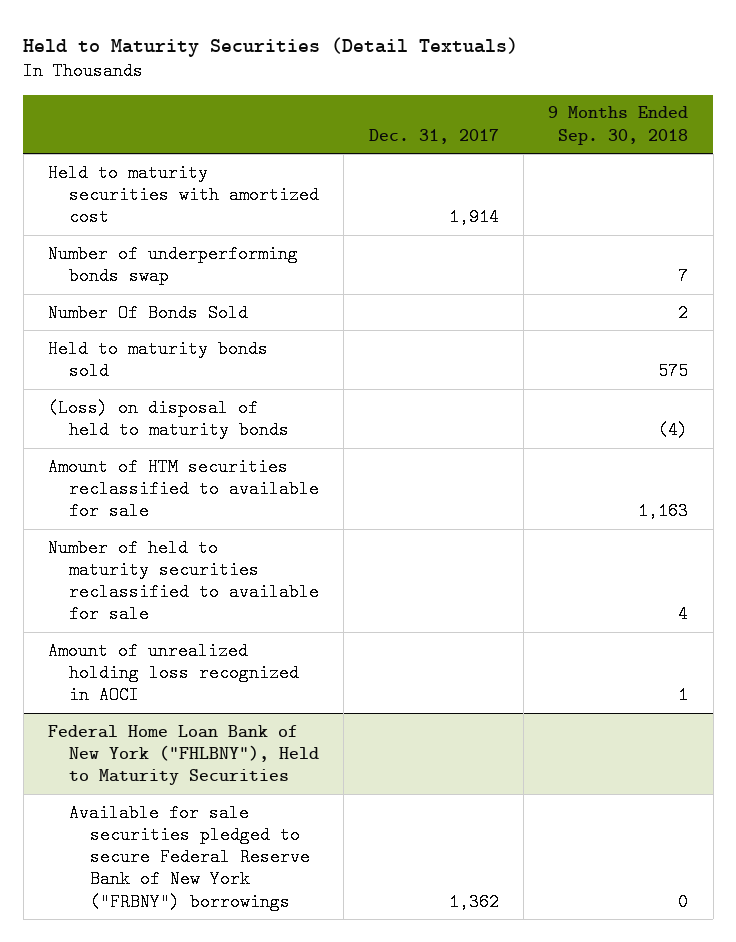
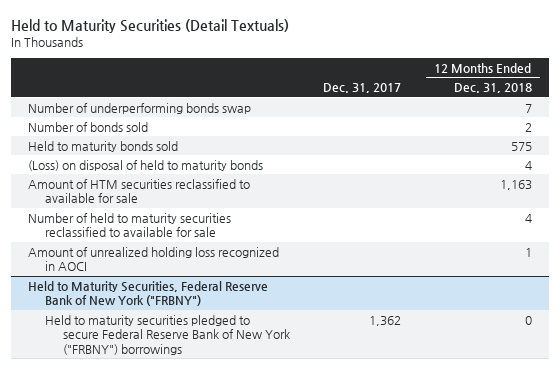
- | Dec. 31, 2017 | 9 Months Ended Sep. 30, 2018
+ | Dec. 31, 2017 | 12 Months Ended Dec. 31, 2018
- Held to maturity securities with amortized cost | 1,914 |
- Number Of Bonds Sold | | 2
+ Number of bonds sold | | 2
- Federal Home Loan Bank of New York ("FHLBNY"), Held to Maturity Securities
- Available for sale securities pledged to secure Federal Reserve Bank of New York ("FRBNY") borrowings | 1,362 | 0
+ Held to Maturity Securities, Federal Reserve Bank of New York ("FRBNY")
+ Held to maturity securities pledged to secure Federal Reserve Bank of New York ("FRBNY") borrowings | 1,362 | 0

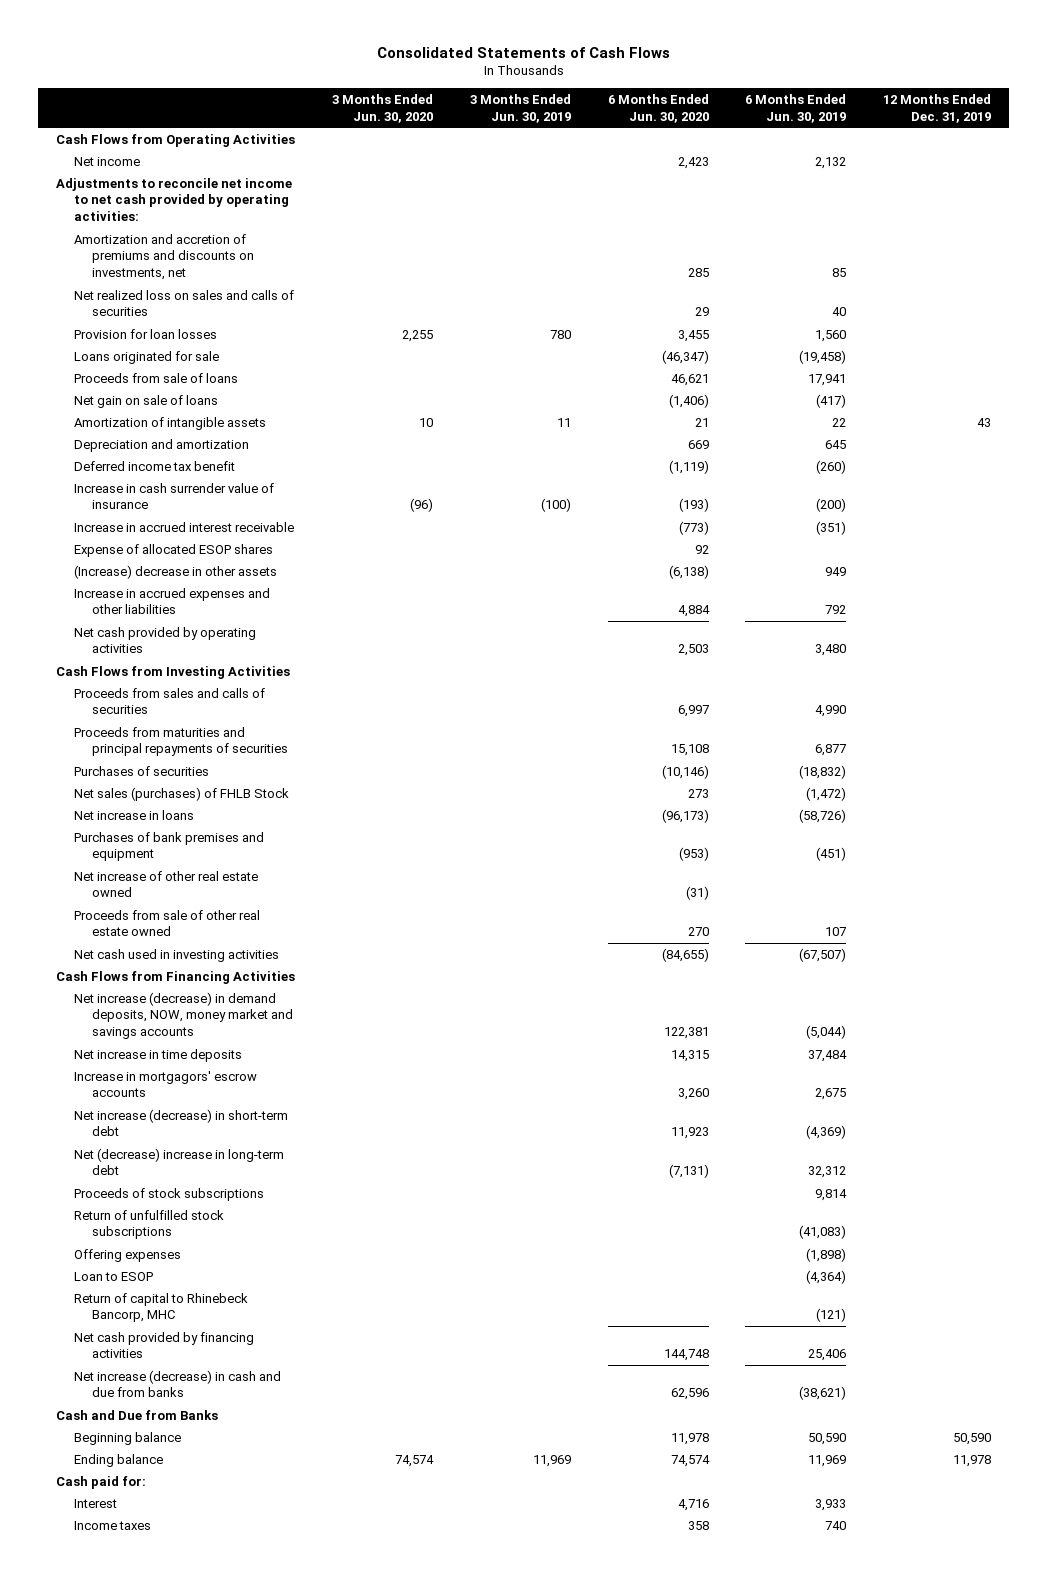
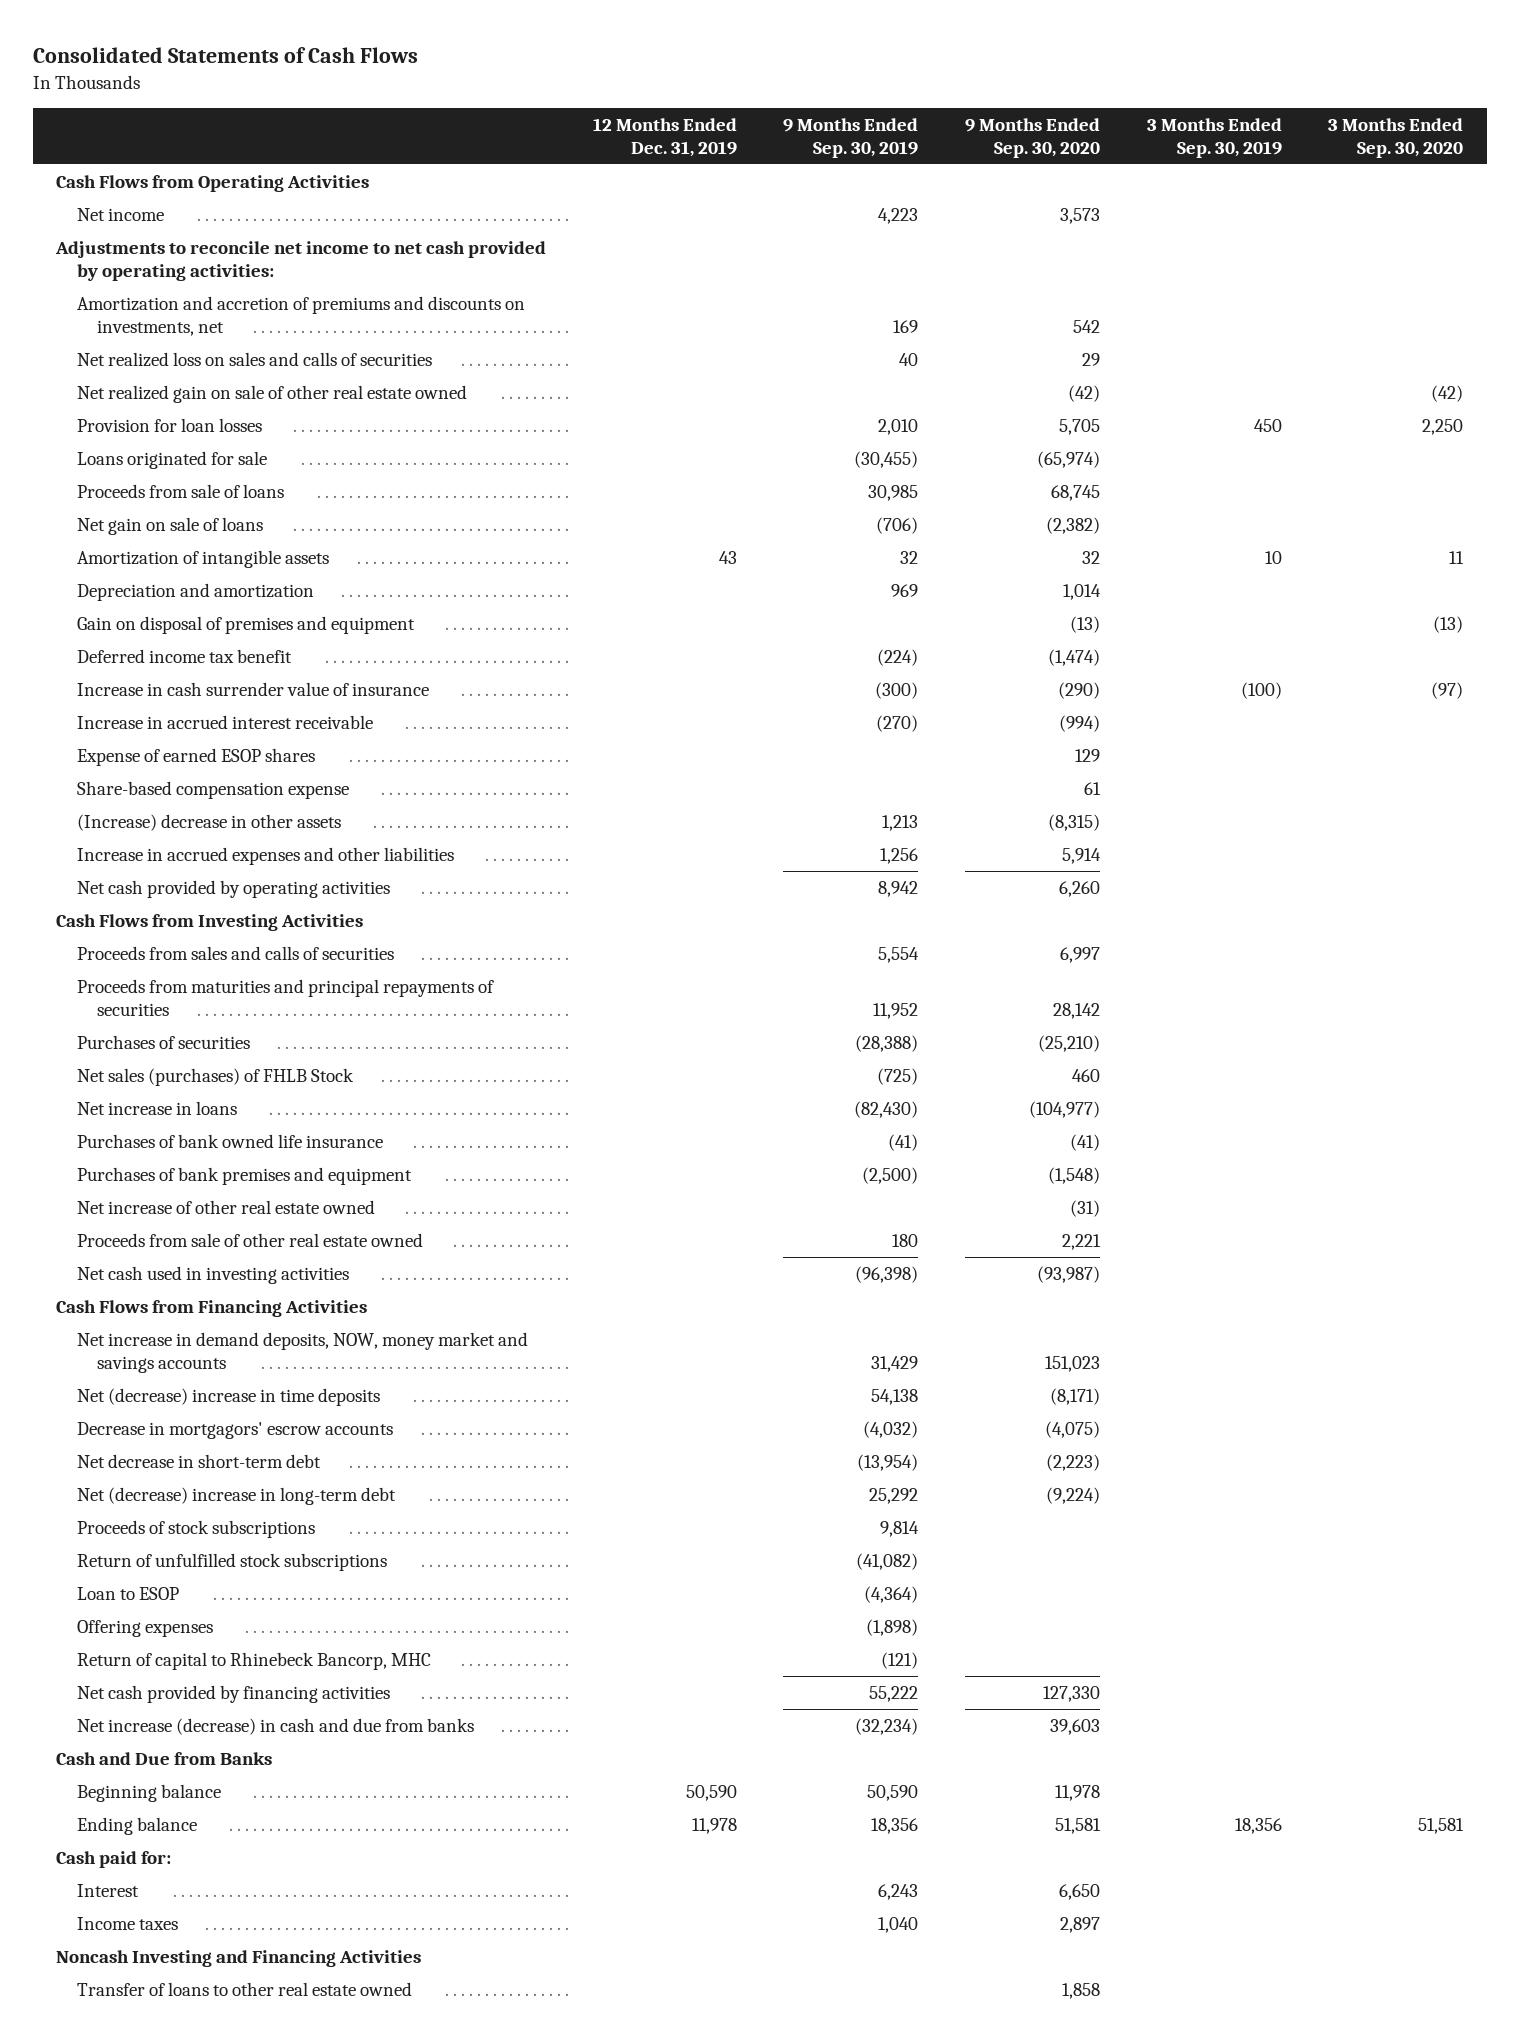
- | 3 Months Ended Jun. 30, 2020 | 3 Months Ended Jun. 30, 2019 | 6 Months Ended Jun. 30, 2020 | 6 Months Ended Jun. 30, 2019 | 12 Months Ended Dec. 31, 2019
+ | 12 Months Ended Dec. 31, 2019 | 9 Months Ended Sep. 30, 2019 | 9 Months Ended Sep. 30, 2020 | 3 Months Ended Sep. 30, 2019 | 3 Months Ended Sep. 30, 2020
+ Net realized gain on sale of other real estate owned | | | (42) | | (42)
+ Gain on disposal of premises and equipment | | | (13) | | (13)
- Expense of allocated ESOP shares | | | 92 | |
+ Expense of earned ESOP shares | | | 129 | |
+ Share-based compensation expense | | | 61 | |
+ Purchases of bank owned life insurance | | (41) | (41) | |
- Net increase (decrease) in demand deposits, NOW, money market and savings accounts | | | 122,381 | (5,044) |
- Net increase in time deposits | | | 14,315 | 37,484 |
- Increase in mortgagors' escrow accounts | | | 3,260 | 2,675 |
- Net increase (decrease) in short-term debt | | | 11,923 | (4,369) |
+ Net increase in demand deposits, NOW, money market and savings accounts | | 31,429 | 151,023 | |
+ Net (decrease) increase in time deposits | | 54,138 | (8,171) | |
+ Decrease in mortgagors' escrow accounts | | (4,032) | (4,075) | |
+ Net decrease in short-term debt | | (13,954) | (2,223) | |
moved down: Offering expenses | | (1,898) | | |
+ Noncash Investing and Financing Activities
+ Transfer of loans to other real estate owned | | | 1,858 | |

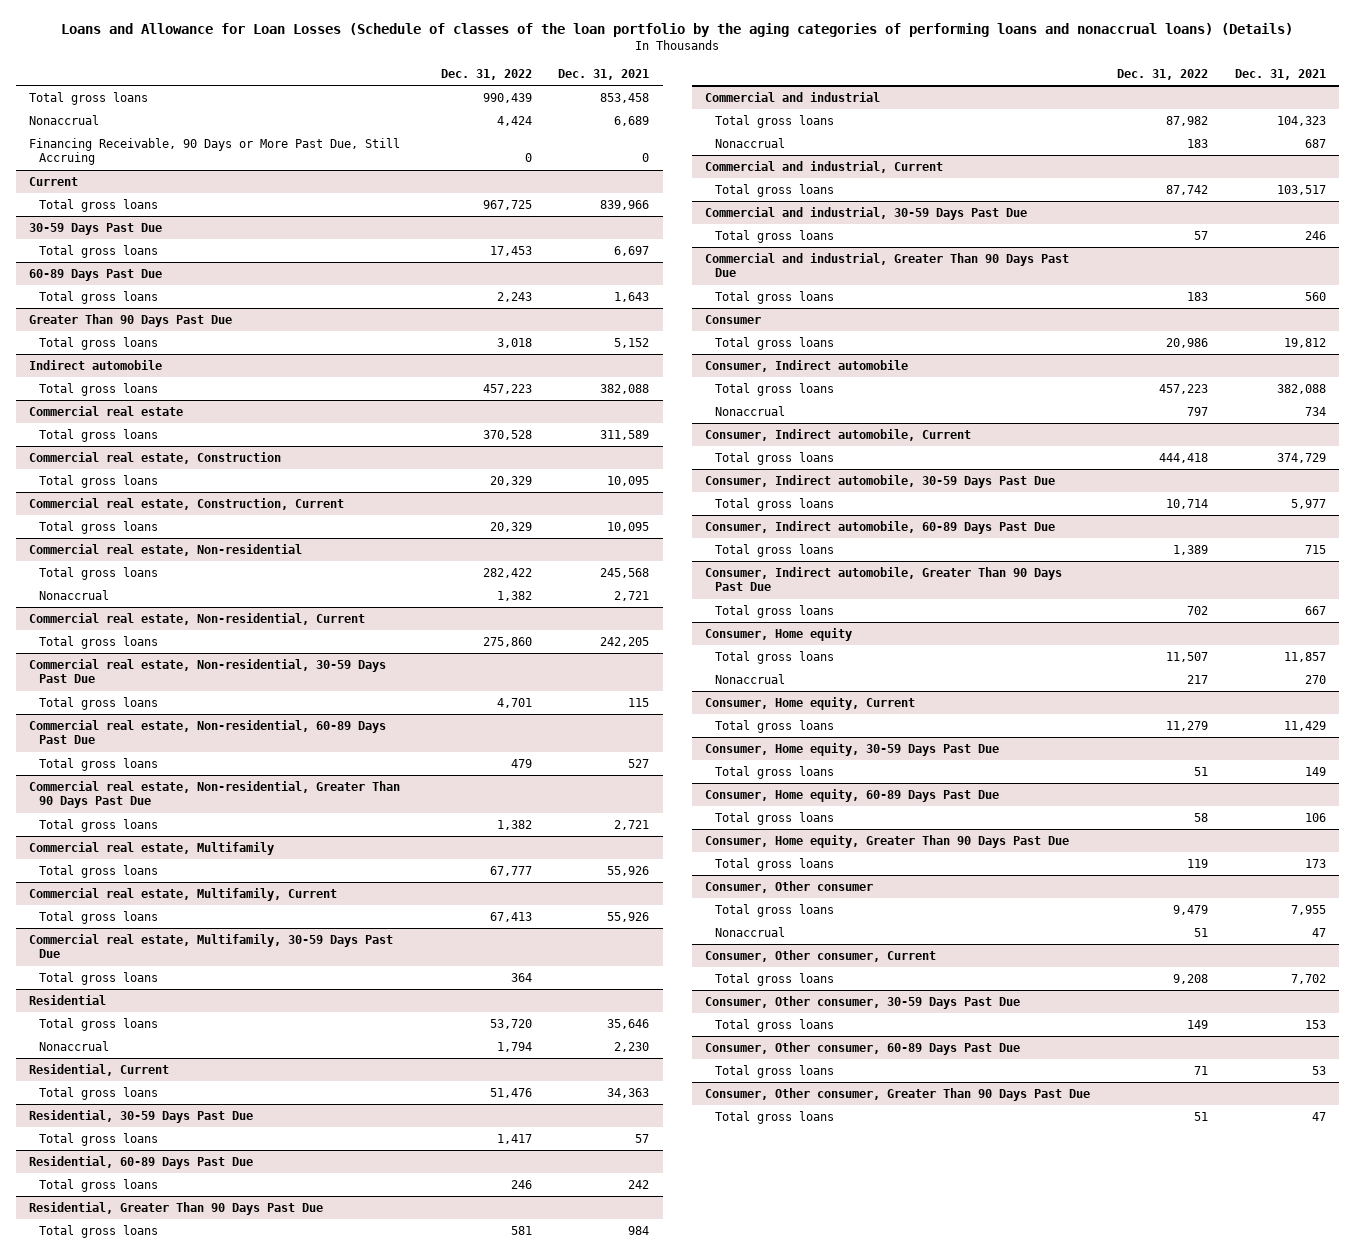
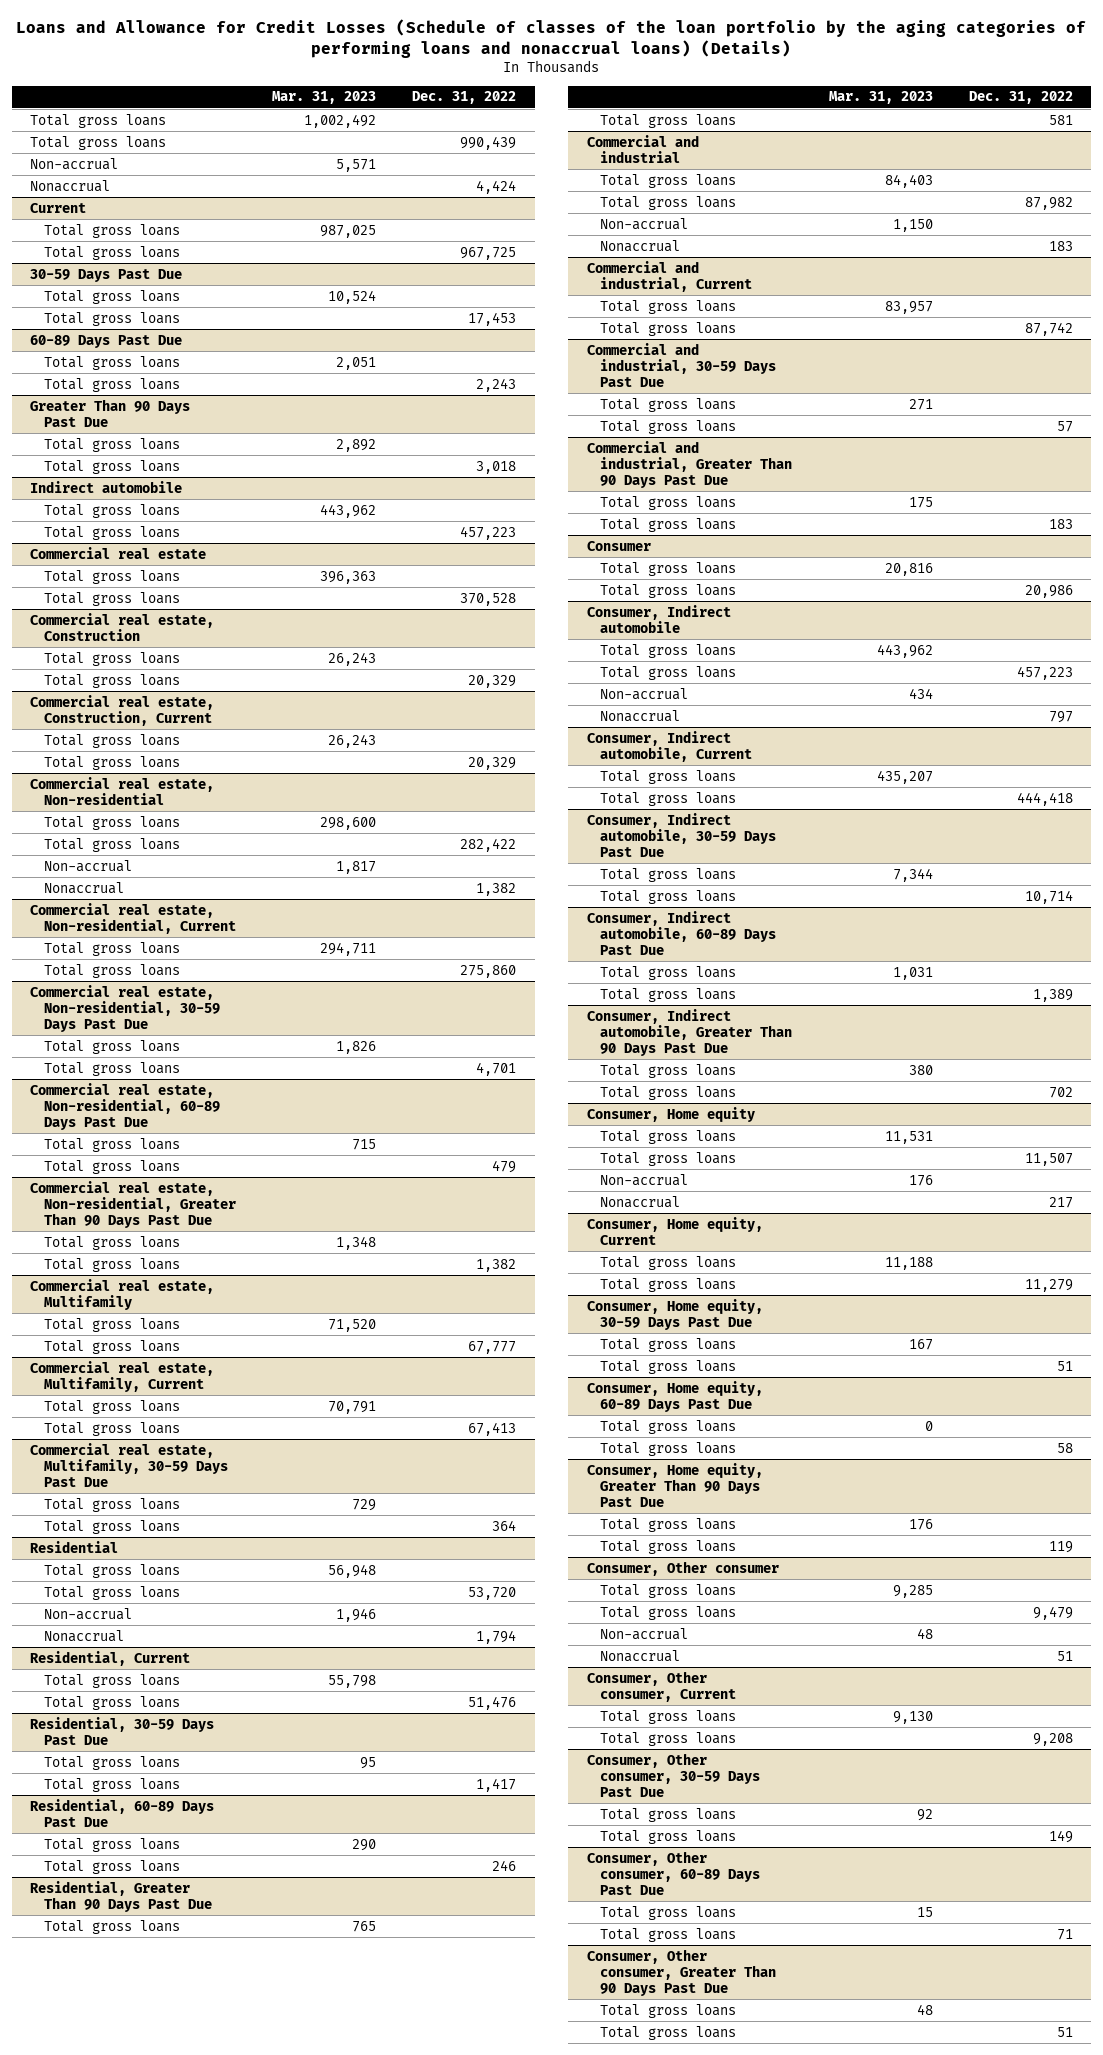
- Loans and Allowance for Loan Losses (Schedule of classes of the loan portfolio by the aging categories of performing loans and nonaccrual loans) (Details)
+ Loans and Allowance for Credit Losses (Schedule of classes of the loan portfolio by the aging categories of performing loans and nonaccrual loans) (Details)
- | Dec. 31, 2022 | Dec. 31, 2021
+ | Mar. 31, 2023 | Dec. 31, 2022
+ Total gross loans | 1,002,492 |
+ Non-accrual | 5,571 |
- Financing Receivable, 90 Days or More Past Due, Still Accruing | 0 | 0
@ Current
+ Total gross loans | 987,025 |
@ 30-59 Days Past Due
+ Total gross loans | 10,524 |
@ 60-89 Days Past Due
+ Total gross loans | 2,051 |
@ Greater Than 90 Days Past Due
+ Total gross loans | 2,892 |
@ Indirect automobile
+ Total gross loans | 443,962 |
@ Commercial real estate
+ Total gross loans | 396,363 |
@ Commercial real estate, Construction
+ Total gross loans | 26,243 |
@ Commercial real estate, Construction, Current
+ Total gross loans | 26,243 |
@ Commercial real estate, Non-residential
+ Total gross loans | 298,600 |
+ Non-accrual | 1,817 |
@ Commercial real estate, Non-residential, Current
+ Total gross loans | 294,711 |
@ Commercial real estate, Non-residential, 30-59 Days Past Due
+ Total gross loans | 1,826 |
@ Commercial real estate, Non-residential, 60-89 Days Past Due
+ Total gross loans | 715 |
@ Commercial real estate, Non-residential, Greater Than 90 Days Past Due
+ Total gross loans | 1,348 |
@ Commercial real estate, Multifamily
+ Total gross loans | 71,520 |
@ Commercial real estate, Multifamily, Current
+ Total gross loans | 70,791 |
@ Commercial real estate, Multifamily, 30-59 Days Past Due
+ Total gross loans | 729 |
@ Residential
+ Total gross loans | 56,948 |
+ Non-accrual | 1,946 |
@ Residential, Current
+ Total gross loans | 55,798 |
@ Residential, 30-59 Days Past Due
+ Total gross loans | 95 |
@ Residential, 60-89 Days Past Due
+ Total gross loans | 290 |
@ Residential, Greater Than 90 Days Past Due
+ Total gross loans | 765 |
@ Commercial and industrial
+ Total gross loans | 84,403 |
+ Non-accrual | 1,150 |
@ Commercial and industrial, Current
+ Total gross loans | 83,957 |
@ Commercial and industrial, 30-59 Days Past Due
+ Total gross loans | 271 |
@ Commercial and industrial, Greater Than 90 Days Past Due
+ Total gross loans | 175 |
@ Consumer
+ Total gross loans | 20,816 |
@ Consumer, Indirect automobile
+ Total gross loans | 443,962 |
+ Non-accrual | 434 |
@ Consumer, Indirect automobile, Current
+ Total gross loans | 435,207 |
@ Consumer, Indirect automobile, 30-59 Days Past Due
+ Total gross loans | 7,344 |
@ Consumer, Indirect automobile, 60-89 Days Past Due
+ Total gross loans | 1,031 |
@ Consumer, Indirect automobile, Greater Than 90 Days Past Due
+ Total gross loans | 380 |
@ Consumer, Home equity
+ Total gross loans | 11,531 |
+ Non-accrual | 176 |
@ Consumer, Home equity, Current
+ Total gross loans | 11,188 |
@ Consumer, Home equity, 30-59 Days Past Due
+ Total gross loans | 167 |
@ Consumer, Home equity, 60-89 Days Past Due
+ Total gross loans | 0 |
@ Consumer, Home equity, Greater Than 90 Days Past Due
+ Total gross loans | 176 |
@ Consumer, Other consumer
+ Total gross loans | 9,285 |
+ Non-accrual | 48 |
@ Consumer, Other consumer, Current
+ Total gross loans | 9,130 |
@ Consumer, Other consumer, 30-59 Days Past Due
+ Total gross loans | 92 |
@ Consumer, Other consumer, 60-89 Days Past Due
+ Total gross loans | 15 |
@ Consumer, Other consumer, Greater Than 90 Days Past Due
+ Total gross loans | 48 |

